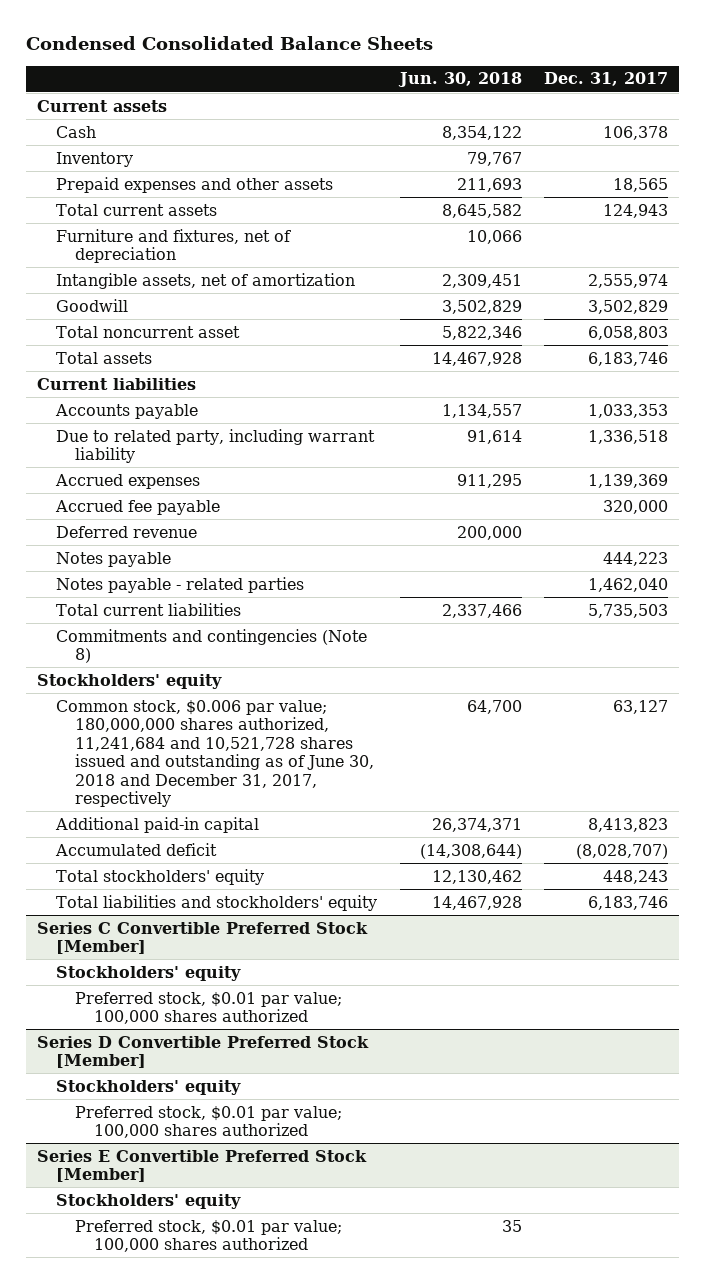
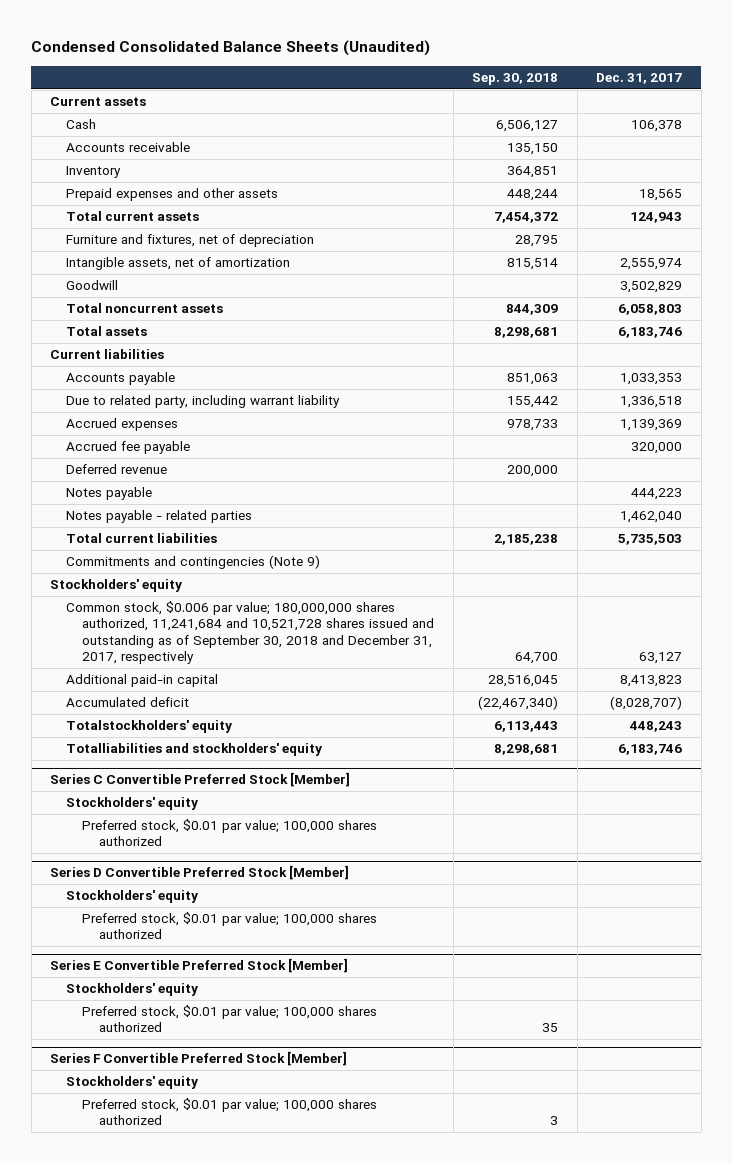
- Condensed Consolidated Balance Sheets
+ Condensed Consolidated Balance Sheets (Unaudited)
- | Jun. 30, 2018 | Dec. 31, 2017
+ | Sep. 30, 2018 | Dec. 31, 2017
+ Accounts receivable | 135,150 |
- Total noncurrent asset | 5,822,346 | 6,058,803
+ Total noncurrent assets | 844,309 | 6,058,803
- Commitments and contingencies (Note 8)
+ Commitments and contingencies (Note 9)
- Common stock, $0.006 par value; 180,000,000 shares authorized, 11,241,684 and 10,521,728 shares issued and outstanding as of June 30, 2018 and December 31, 2017, respectively | 64,700 | 63,127
+ Common stock, $0.006 par value; 180,000,000 shares authorized, 11,241,684 and 10,521,728 shares issued and outstanding as of September 30, 2018 and December 31, 2017, respectively | 64,700 | 63,127
- Total stockholders' equity | 12,130,462 | 448,243
- Total liabilities and stockholders' equity | 14,467,928 | 6,183,746
+ Totalstockholders' equity | 6,113,443 | 448,243
+ Totalliabilities and stockholders' equity | 8,298,681 | 6,183,746
+ Series F Convertible Preferred Stock [Member]
+ Stockholders' equity
+ Preferred stock, $0.01 par value; 100,000 shares authorized | 3 |

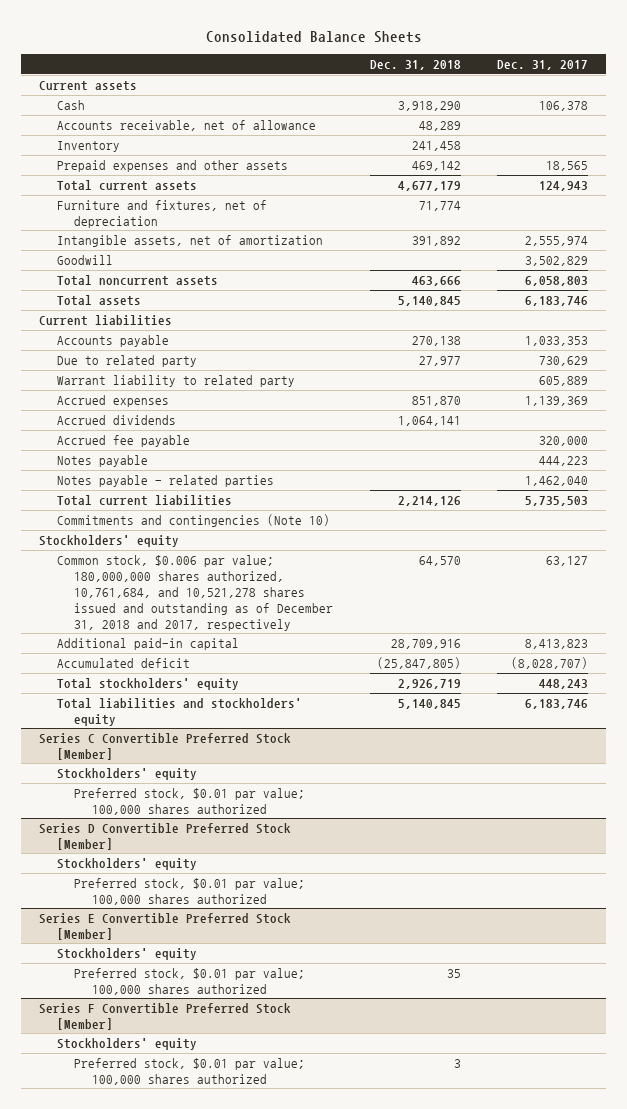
- Condensed Consolidated Balance Sheets (Unaudited)
+ Consolidated Balance Sheets
- | Sep. 30, 2018 | Dec. 31, 2017
+ | Dec. 31, 2018 | Dec. 31, 2017
- Accounts receivable | 135,150 |
+ Accounts receivable, net of allowance | 48,289 |
- Due to related party, including warrant liability | 155,442 | 1,336,518
+ Due to related party | 27,977 | 730,629
+ Warrant liability to related party | | 605,889
+ Accrued dividends | 1,064,141 |
- Deferred revenue | 200,000 |
- Commitments and contingencies (Note 9)
+ Commitments and contingencies (Note 10)
- Common stock, $0.006 par value; 180,000,000 shares authorized, 11,241,684 and 10,521,728 shares issued and outstanding as of September 30, 2018 and December 31, 2017, respectively | 64,700 | 63,127
+ Common stock, $0.006 par value; 180,000,000 shares authorized, 10,761,684, and 10,521,278 shares issued and outstanding as of December 31, 2018 and 2017, respectively | 64,570 | 63,127
- Totalstockholders' equity | 6,113,443 | 448,243
- Totalliabilities and stockholders' equity | 8,298,681 | 6,183,746
+ Total stockholders' equity | 2,926,719 | 448,243
+ Total liabilities and stockholders' equity | 5,140,845 | 6,183,746

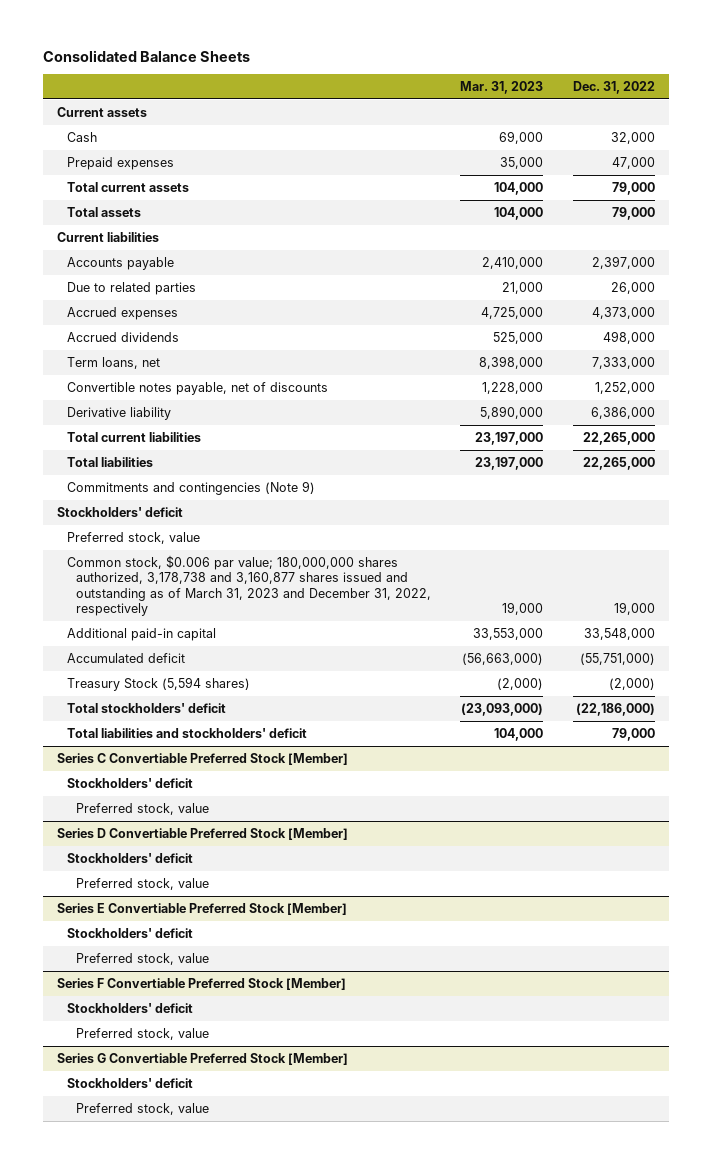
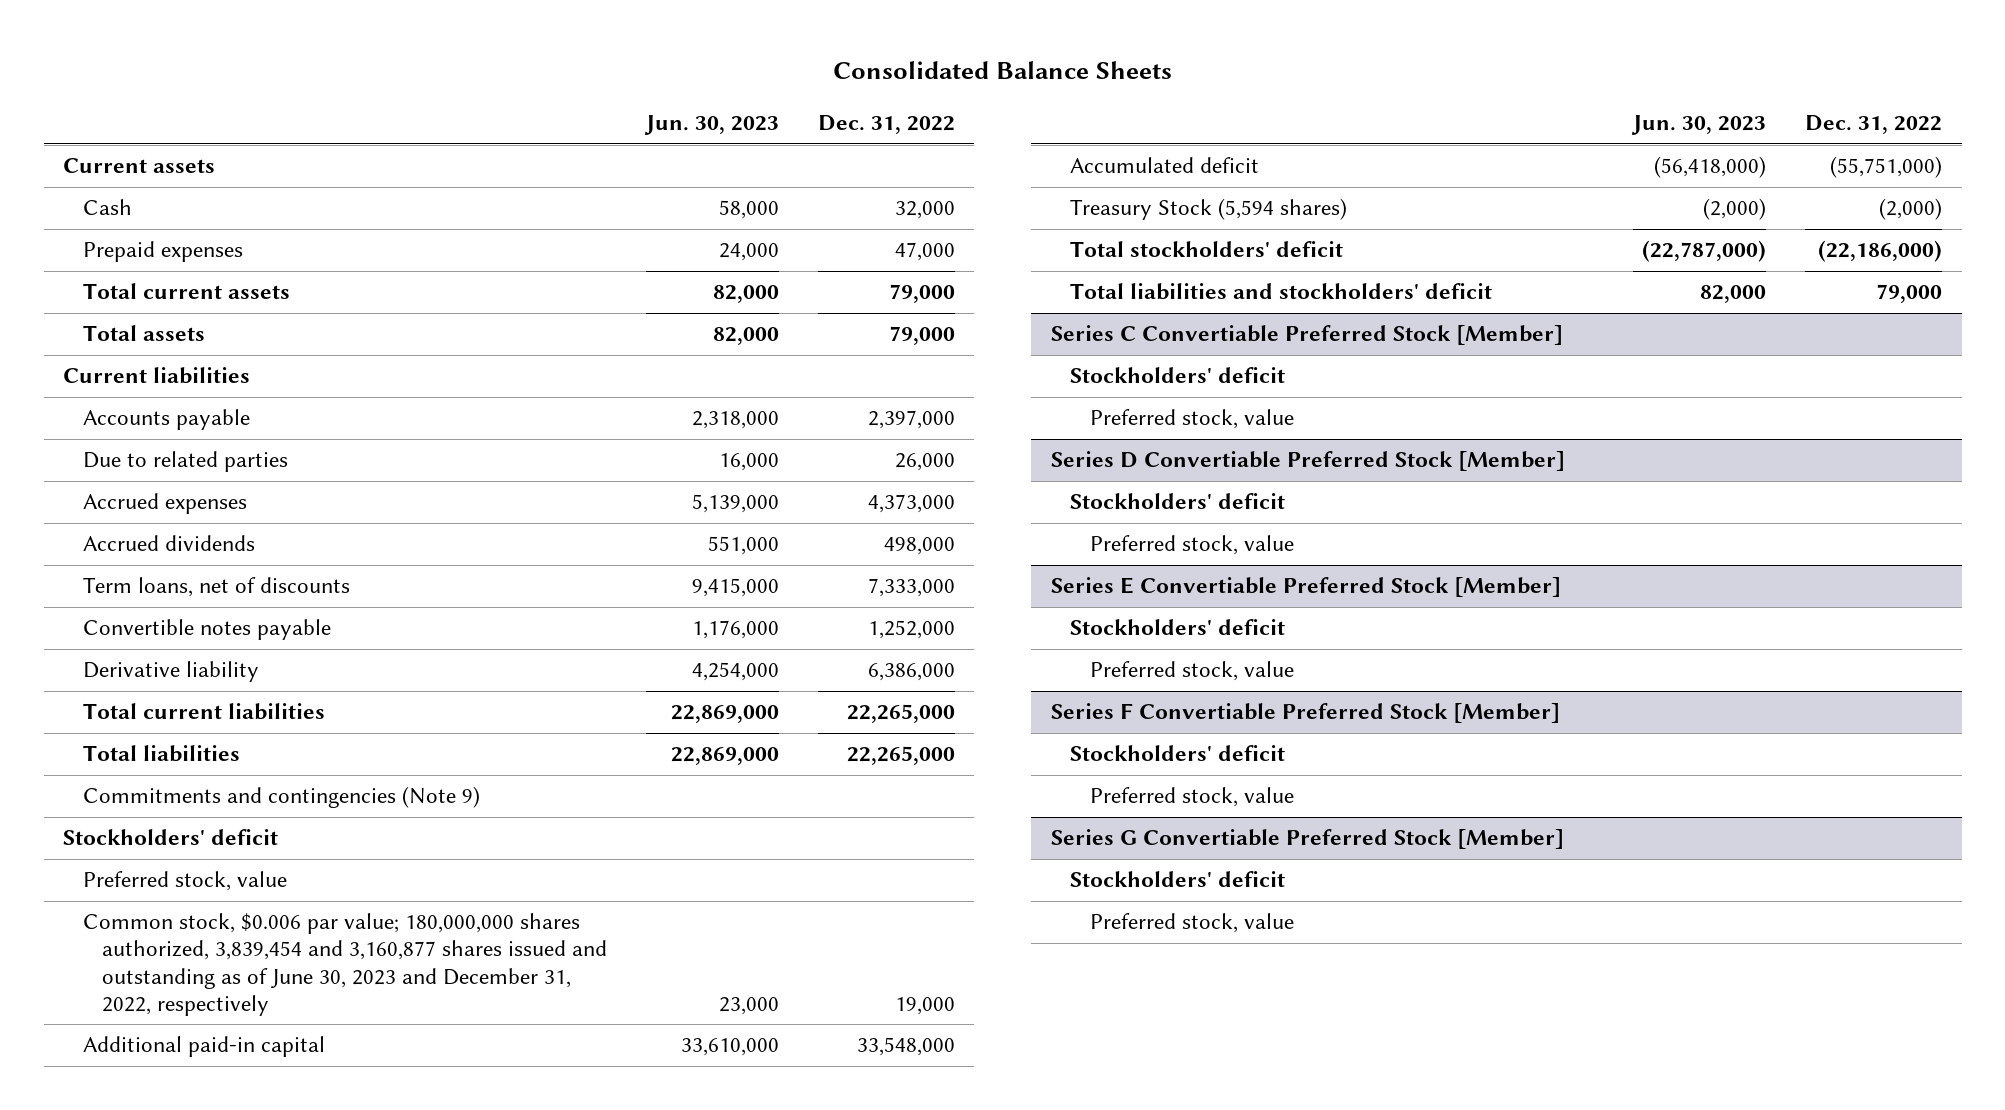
- | Mar. 31, 2023 | Dec. 31, 2022
+ | Jun. 30, 2023 | Dec. 31, 2022
- Term loans, net | 8,398,000 | 7,333,000
- Convertible notes payable, net of discounts | 1,228,000 | 1,252,000
+ Term loans, net of discounts | 9,415,000 | 7,333,000
+ Convertible notes payable | 1,176,000 | 1,252,000
- Common stock, $0.006 par value; 180,000,000 shares authorized, 3,178,738 and 3,160,877 shares issued and outstanding as of March 31, 2023 and December 31, 2022, respectively | 19,000 | 19,000
+ Common stock, $0.006 par value; 180,000,000 shares authorized, 3,839,454 and 3,160,877 shares issued and outstanding as of June 30, 2023 and December 31, 2022, respectively | 23,000 | 19,000

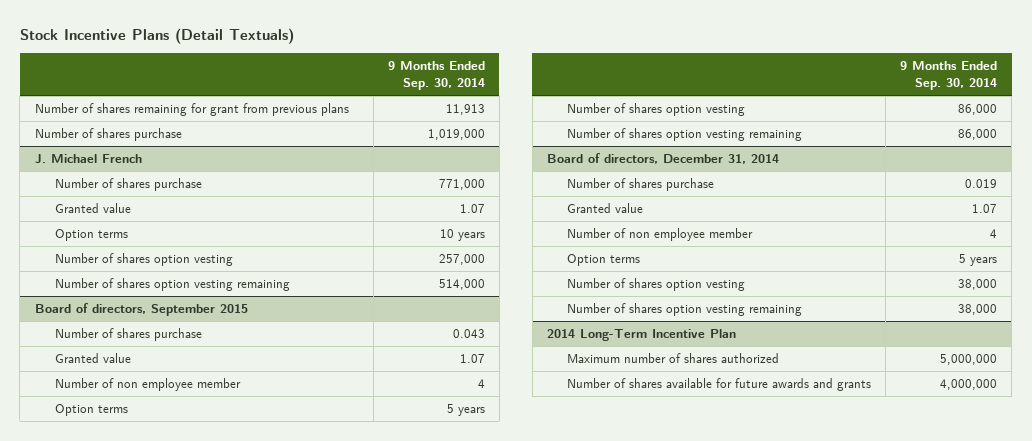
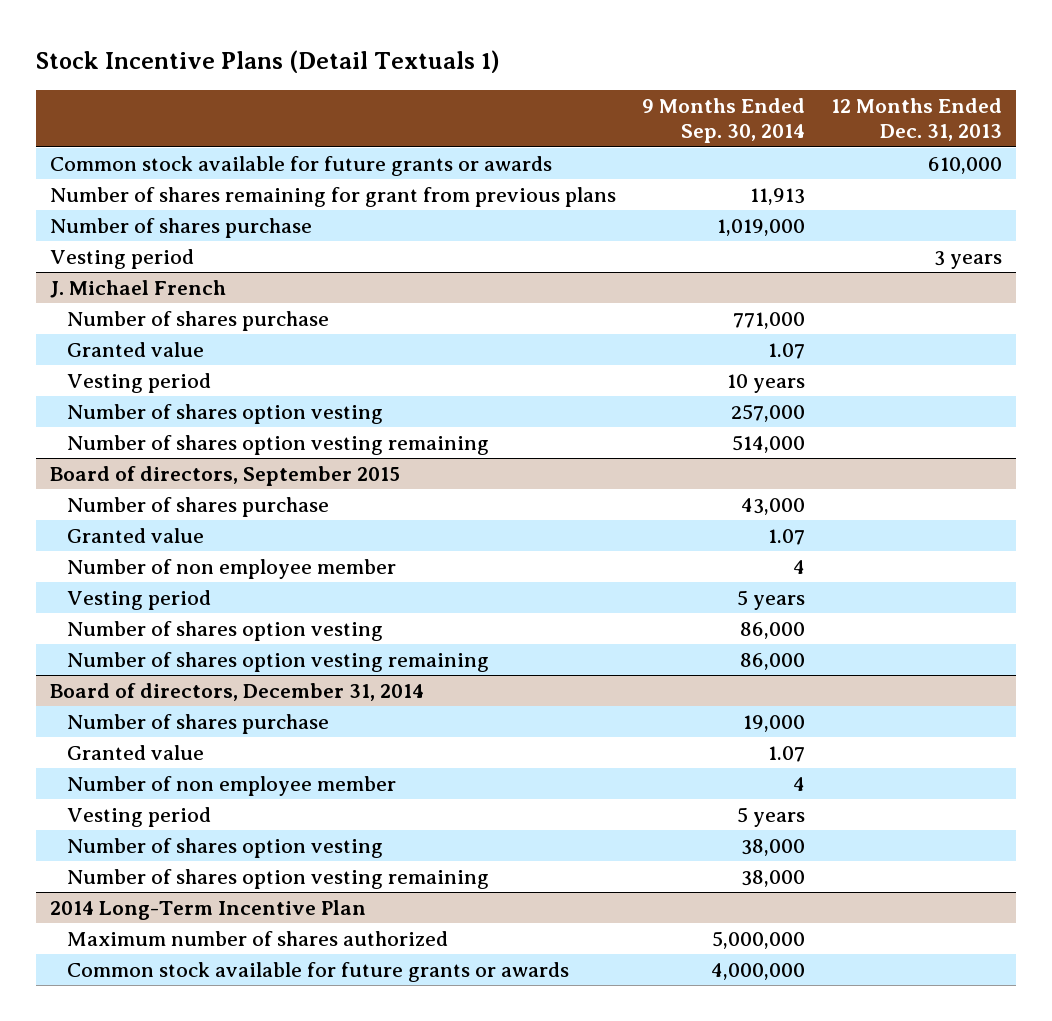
- Stock Incentive Plans (Detail Textuals)
+ Stock Incentive Plans (Detail Textuals 1)
- | 9 Months Ended Sep. 30, 2014
+ | 9 Months Ended Sep. 30, 2014 | 12 Months Ended Dec. 31, 2013
+ Common stock available for future grants or awards | | 610,000
+ Vesting period | | 3 years
@ J. Michael French
- Option terms | 10 years
+ Vesting period | 10 years |
@ Board of directors, September 2015
- Number of shares purchase | 0.043
+ Number of shares purchase | 43,000 |
- Option terms | 5 years
+ Vesting period | 5 years |
@ Board of directors, December 31, 2014
- Number of shares purchase | 0.019
+ Number of shares purchase | 19,000 |
- Option terms | 5 years
+ Vesting period | 5 years |
@ 2014 Long-Term Incentive Plan
- Number of shares available for future awards and grants | 4,000,000
+ Common stock available for future grants or awards | 4,000,000 |

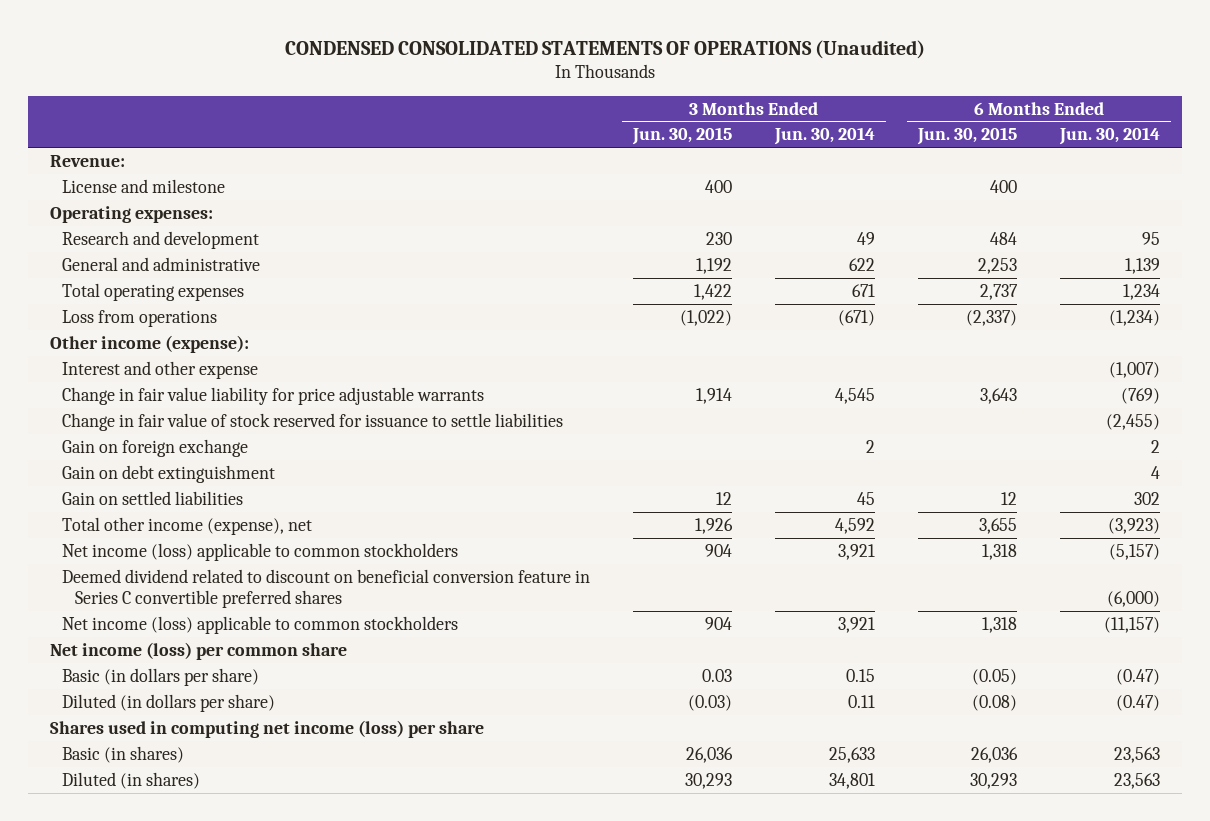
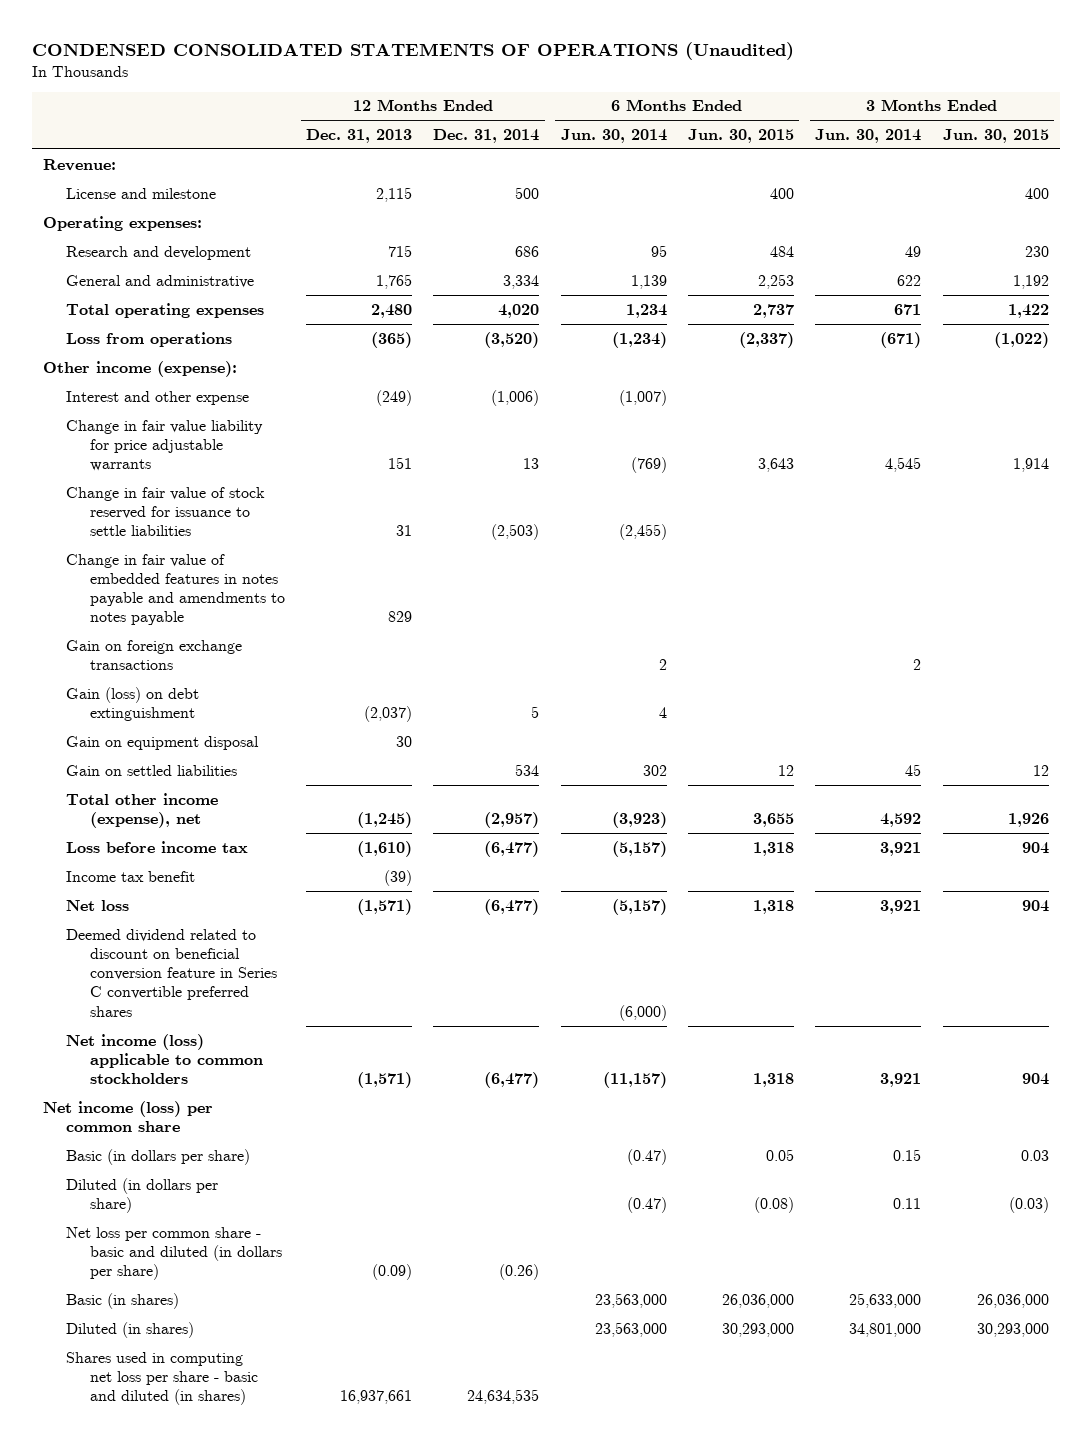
- | 3 Months Ended Jun. 30, 2015 | 3 Months Ended Jun. 30, 2014 | 6 Months Ended Jun. 30, 2015 | 6 Months Ended Jun. 30, 2014
+ | 12 Months Ended Dec. 31, 2013 | 12 Months Ended Dec. 31, 2014 | 6 Months Ended Jun. 30, 2014 | 6 Months Ended Jun. 30, 2015 | 3 Months Ended Jun. 30, 2014 | 3 Months Ended Jun. 30, 2015
- Gain on foreign exchange | | 2 | | 2
- Gain on debt extinguishment | | | | 4
+ Change in fair value of embedded features in notes payable and amendments to notes payable | 829 | | | | |
+ Gain on foreign exchange transactions | | | 2 | | 2 |
+ Gain (loss) on debt extinguishment | (2,037) | 5 | 4 | | |
+ Gain on equipment disposal | 30 | | | | |
- Net income (loss) applicable to common stockholders | 904 | 3,921 | 1,318 | (5,157)
+ Loss before income tax | (1,610) | (6,477) | (5,157) | 1,318 | 3,921 | 904
+ Income tax benefit | (39) | | | | |
+ Net loss | (1,571) | (6,477) | (5,157) | 1,318 | 3,921 | 904
- Basic (in dollars per share) | 0.03 | 0.15 | (0.05) | (0.47)
+ Basic (in dollars per share) | | | (0.47) | 0.05 | 0.15 | 0.03
- Shares used in computing net income (loss) per share
- Basic (in shares) | 26,036 | 25,633 | 26,036 | 23,563
- Diluted (in shares) | 30,293 | 34,801 | 30,293 | 23,563
+ Net loss per common share - basic and diluted (in dollars per share) | (0.09) | (0.26) | | | |
+ Basic (in shares) | | | 23,563,000 | 26,036,000 | 25,633,000 | 26,036,000
+ Diluted (in shares) | | | 23,563,000 | 30,293,000 | 34,801,000 | 30,293,000
+ Shares used in computing net loss per share - basic and diluted (in shares) | 16,937,661 | 24,634,535 | | | |

